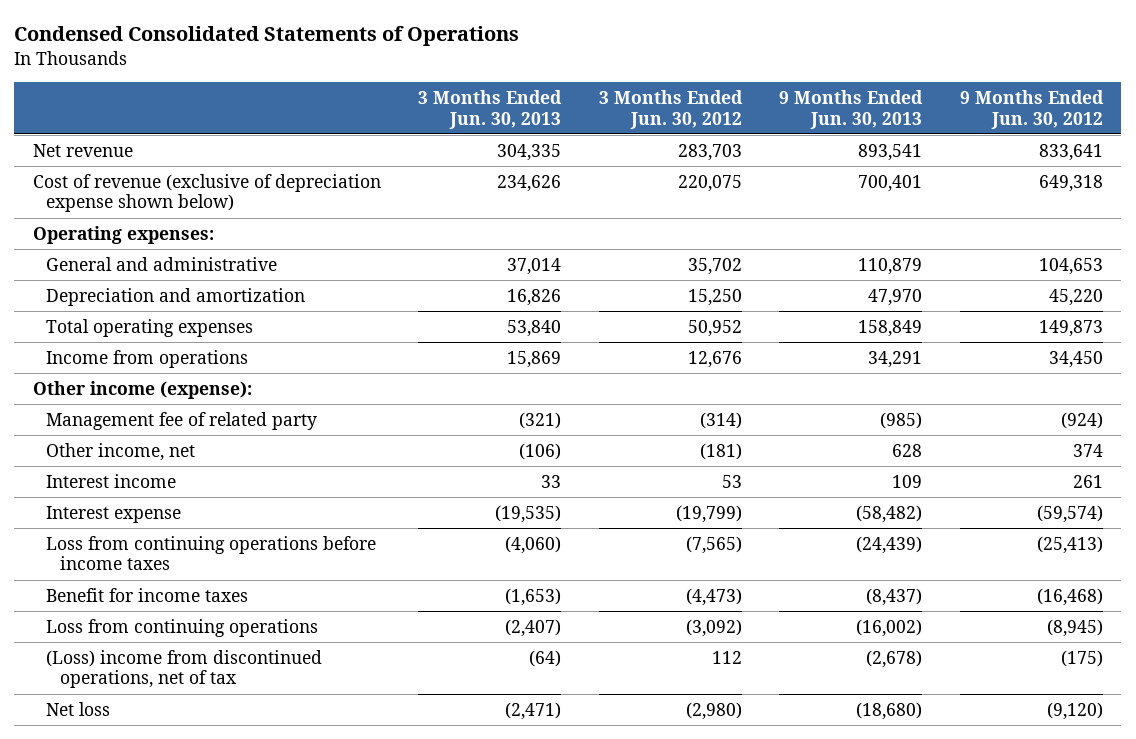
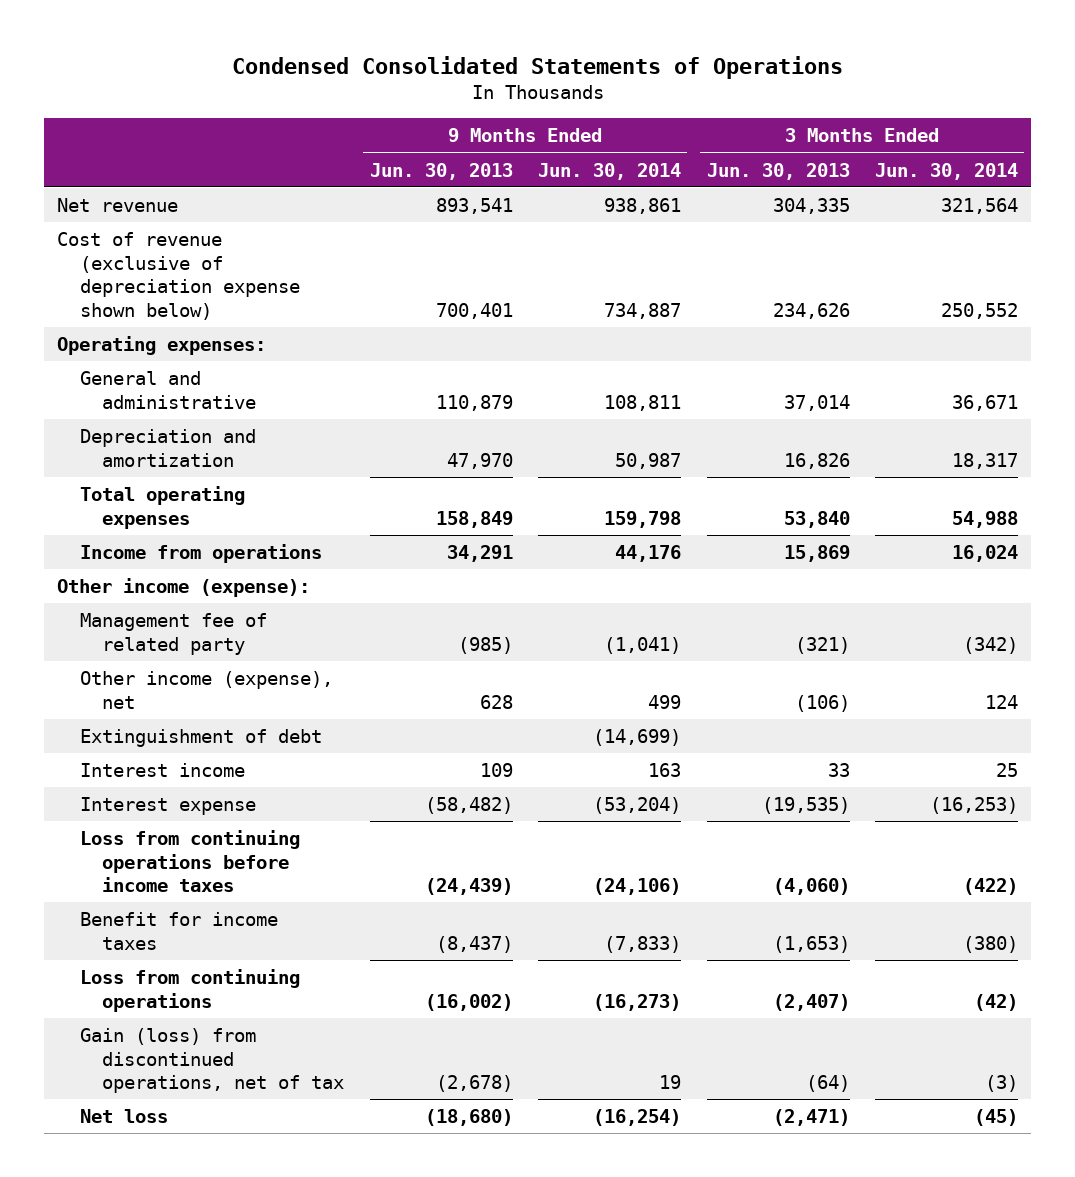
- | 3 Months Ended Jun. 30, 2013 | 3 Months Ended Jun. 30, 2012 | 9 Months Ended Jun. 30, 2013 | 9 Months Ended Jun. 30, 2012
+ | 9 Months Ended Jun. 30, 2013 | 9 Months Ended Jun. 30, 2014 | 3 Months Ended Jun. 30, 2013 | 3 Months Ended Jun. 30, 2014
- Other income, net | (106) | (181) | 628 | 374
+ Other income (expense), net | 628 | 499 | (106) | 124
+ Extinguishment of debt | | (14,699) | |
- (Loss) income from discontinued operations, net of tax | (64) | 112 | (2,678) | (175)
+ Gain (loss) from discontinued operations, net of tax | (2,678) | 19 | (64) | (3)

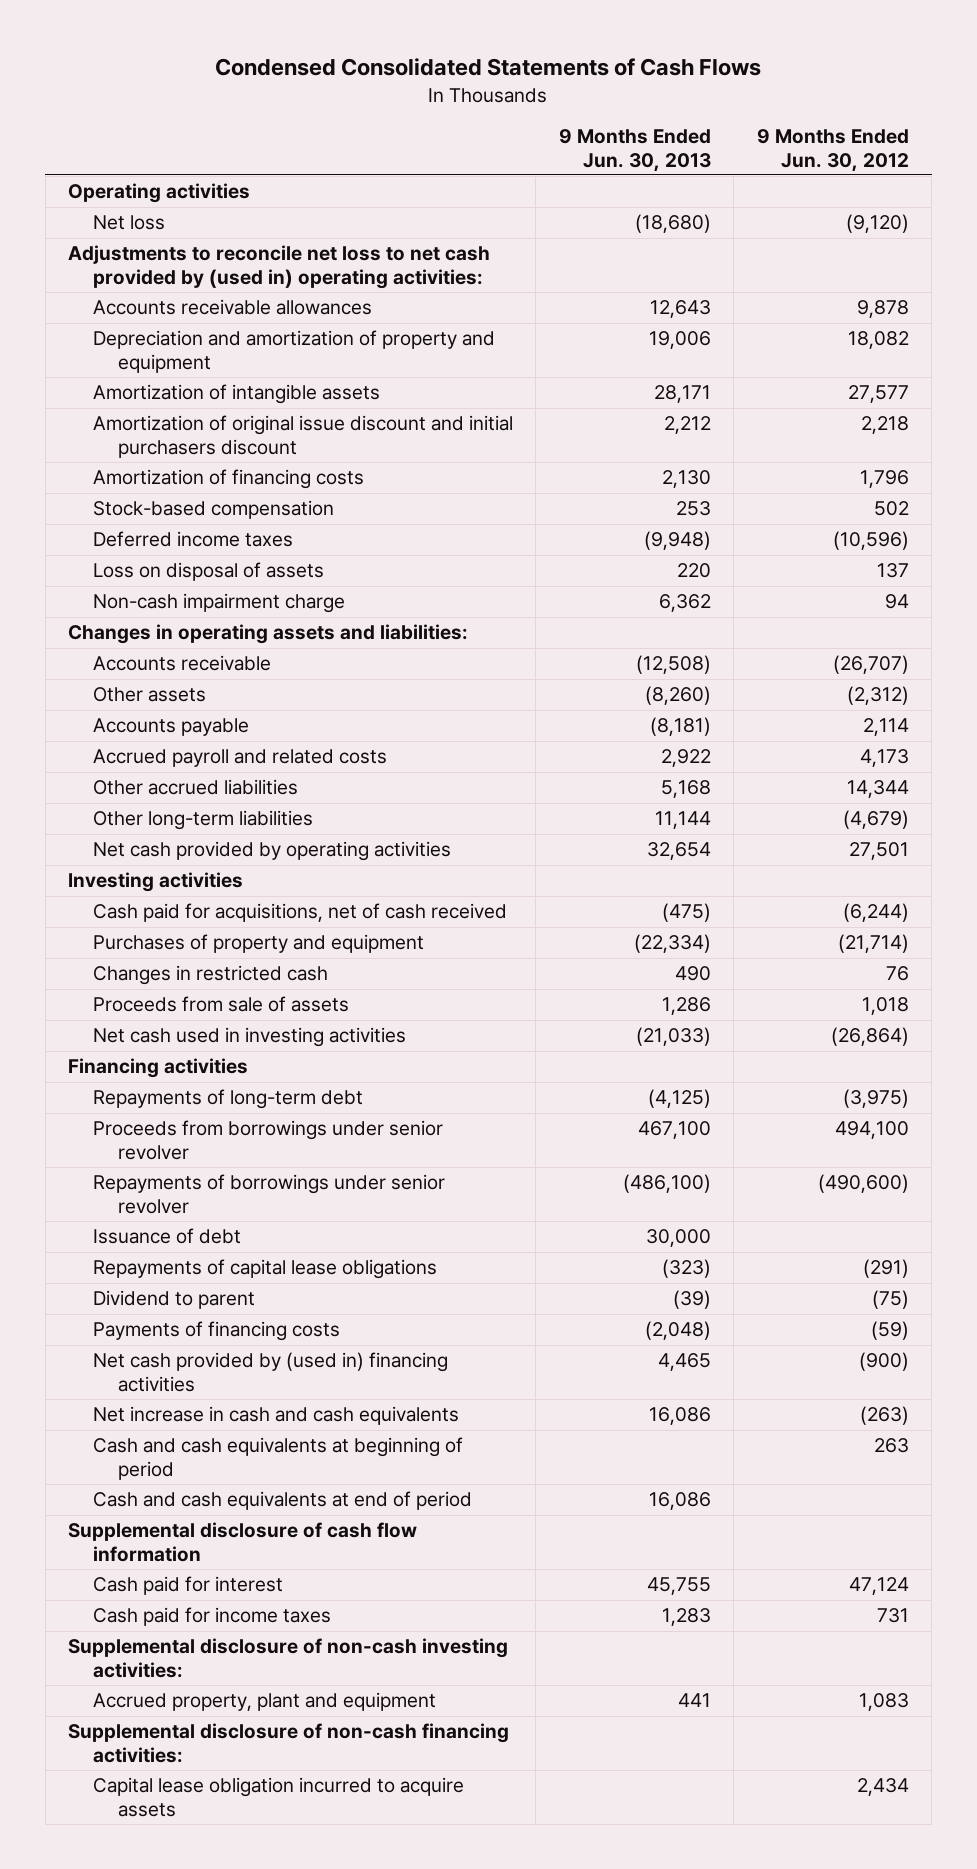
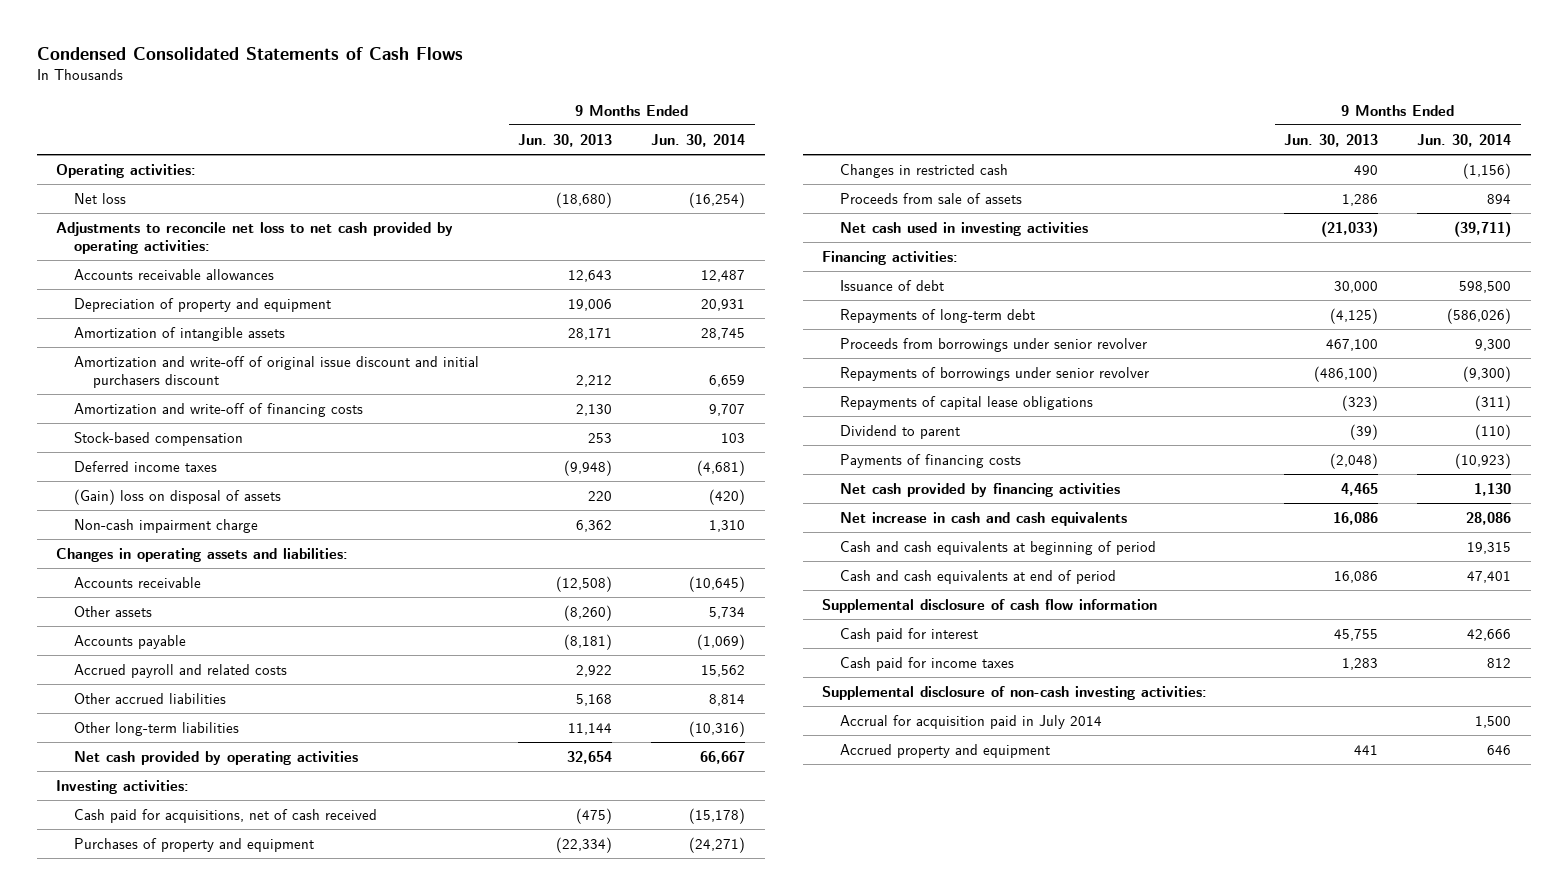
- | 9 Months Ended Jun. 30, 2013 | 9 Months Ended Jun. 30, 2012
+ | 9 Months Ended Jun. 30, 2013 | 9 Months Ended Jun. 30, 2014
- Operating activities
+ Operating activities:
- Adjustments to reconcile net loss to net cash provided by (used in) operating activities:
+ Adjustments to reconcile net loss to net cash provided by operating activities:
- Depreciation and amortization of property and equipment | 19,006 | 18,082
+ Depreciation of property and equipment | 19,006 | 20,931
- Amortization of original issue discount and initial purchasers discount | 2,212 | 2,218
- Amortization of financing costs | 2,130 | 1,796
+ Amortization and write-off of original issue discount and initial purchasers discount | 2,212 | 6,659
+ Amortization and write-off of financing costs | 2,130 | 9,707
- Loss on disposal of assets | 220 | 137
+ (Gain) loss on disposal of assets | 220 | (420)
- Investing activities
+ Investing activities:
- Financing activities
+ Financing activities:
moved up: Issuance of debt | 30,000 | 598,500
- Net cash provided by (used in) financing activities | 4,465 | (900)
+ Net cash provided by financing activities | 4,465 | 1,130
- Accrued property, plant and equipment | 441 | 1,083
- Supplemental disclosure of non-cash financing activities:
- Capital lease obligation incurred to acquire assets | | 2,434
+ Accrual for acquisition paid in July 2014 | | 1,500
+ Accrued property and equipment | 441 | 646

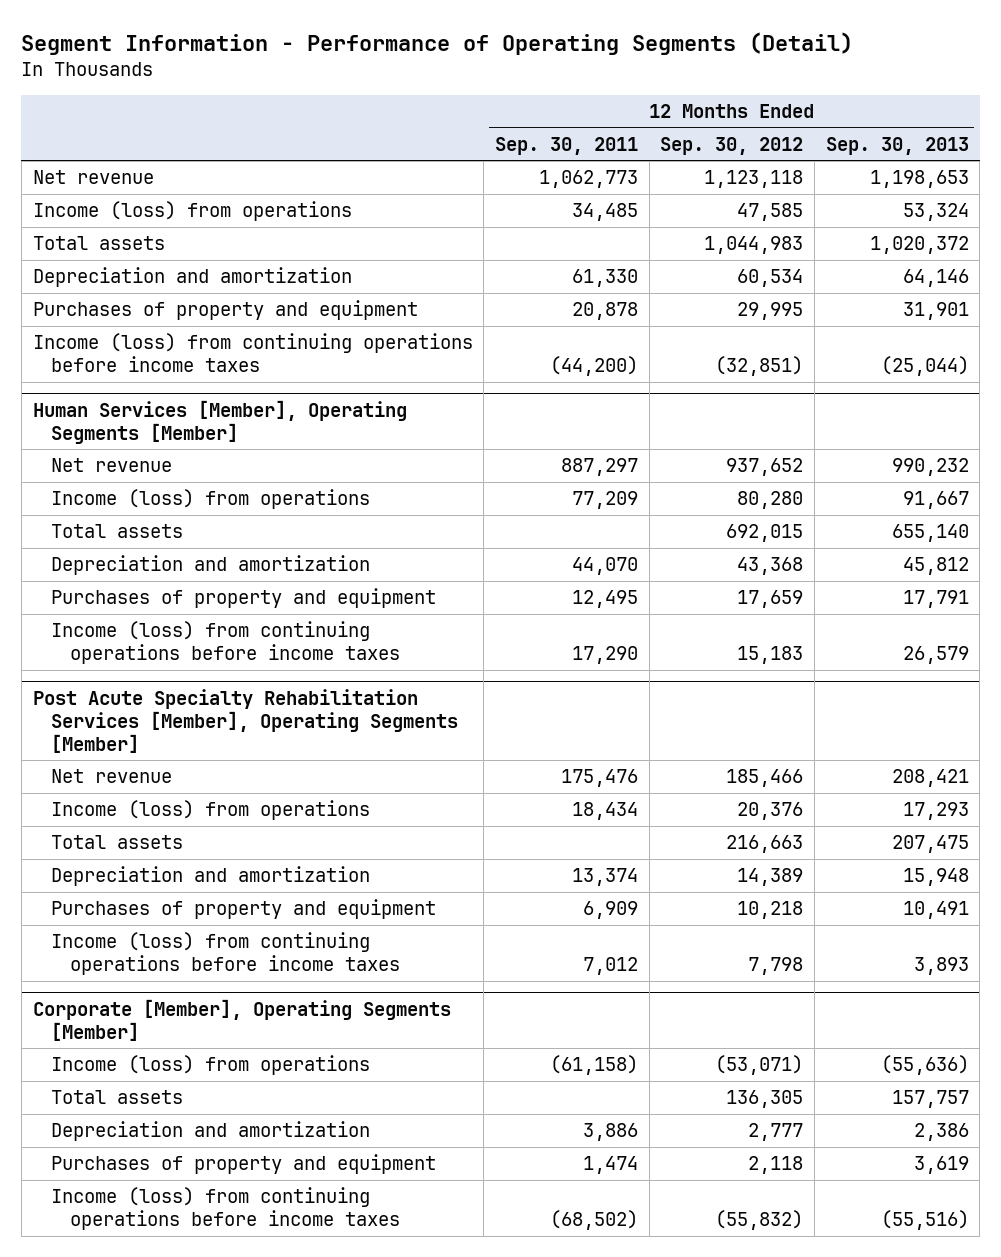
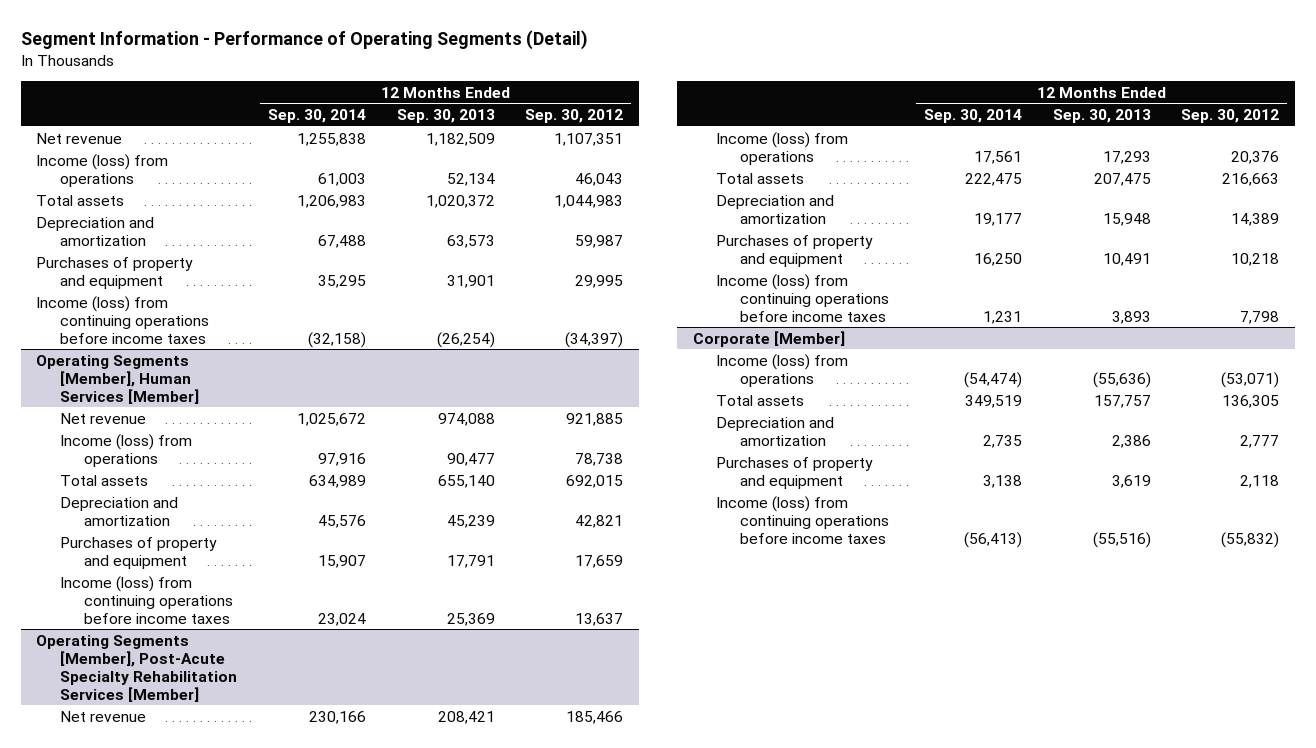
- | 12 Months Ended Sep. 30, 2011 | 12 Months Ended Sep. 30, 2012 | 12 Months Ended Sep. 30, 2013
+ | 12 Months Ended Sep. 30, 2014 | 12 Months Ended Sep. 30, 2013 | 12 Months Ended Sep. 30, 2012
- Net revenue | 1,062,773 | 1,123,118 | 1,198,653
- Income (loss) from operations | 34,485 | 47,585 | 53,324
+ Net revenue | 1,255,838 | 1,182,509 | 1,107,351
+ Income (loss) from operations | 61,003 | 52,134 | 46,043
- Depreciation and amortization | 61,330 | 60,534 | 64,146
+ Depreciation and amortization | 67,488 | 63,573 | 59,987
- Income (loss) from continuing operations before income taxes | (44,200) | (32,851) | (25,044)
- Human Services [Member], Operating Segments [Member]
- Net revenue | 887,297 | 937,652 | 990,232
- Income (loss) from operations | 77,209 | 80,280 | 91,667
+ Income (loss) from continuing operations before income taxes | (32,158) | (26,254) | (34,397)
+ Operating Segments [Member], Human Services [Member]
+ Net revenue | 1,025,672 | 974,088 | 921,885
+ Income (loss) from operations | 97,916 | 90,477 | 78,738
- Depreciation and amortization | 44,070 | 43,368 | 45,812
+ Depreciation and amortization | 45,576 | 45,239 | 42,821
- Income (loss) from continuing operations before income taxes | 17,290 | 15,183 | 26,579
- Post Acute Specialty Rehabilitation Services [Member], Operating Segments [Member]
+ Income (loss) from continuing operations before income taxes | 23,024 | 25,369 | 13,637
+ Operating Segments [Member], Post-Acute Specialty Rehabilitation Services [Member]
- Corporate [Member], Operating Segments [Member]
+ Corporate [Member]

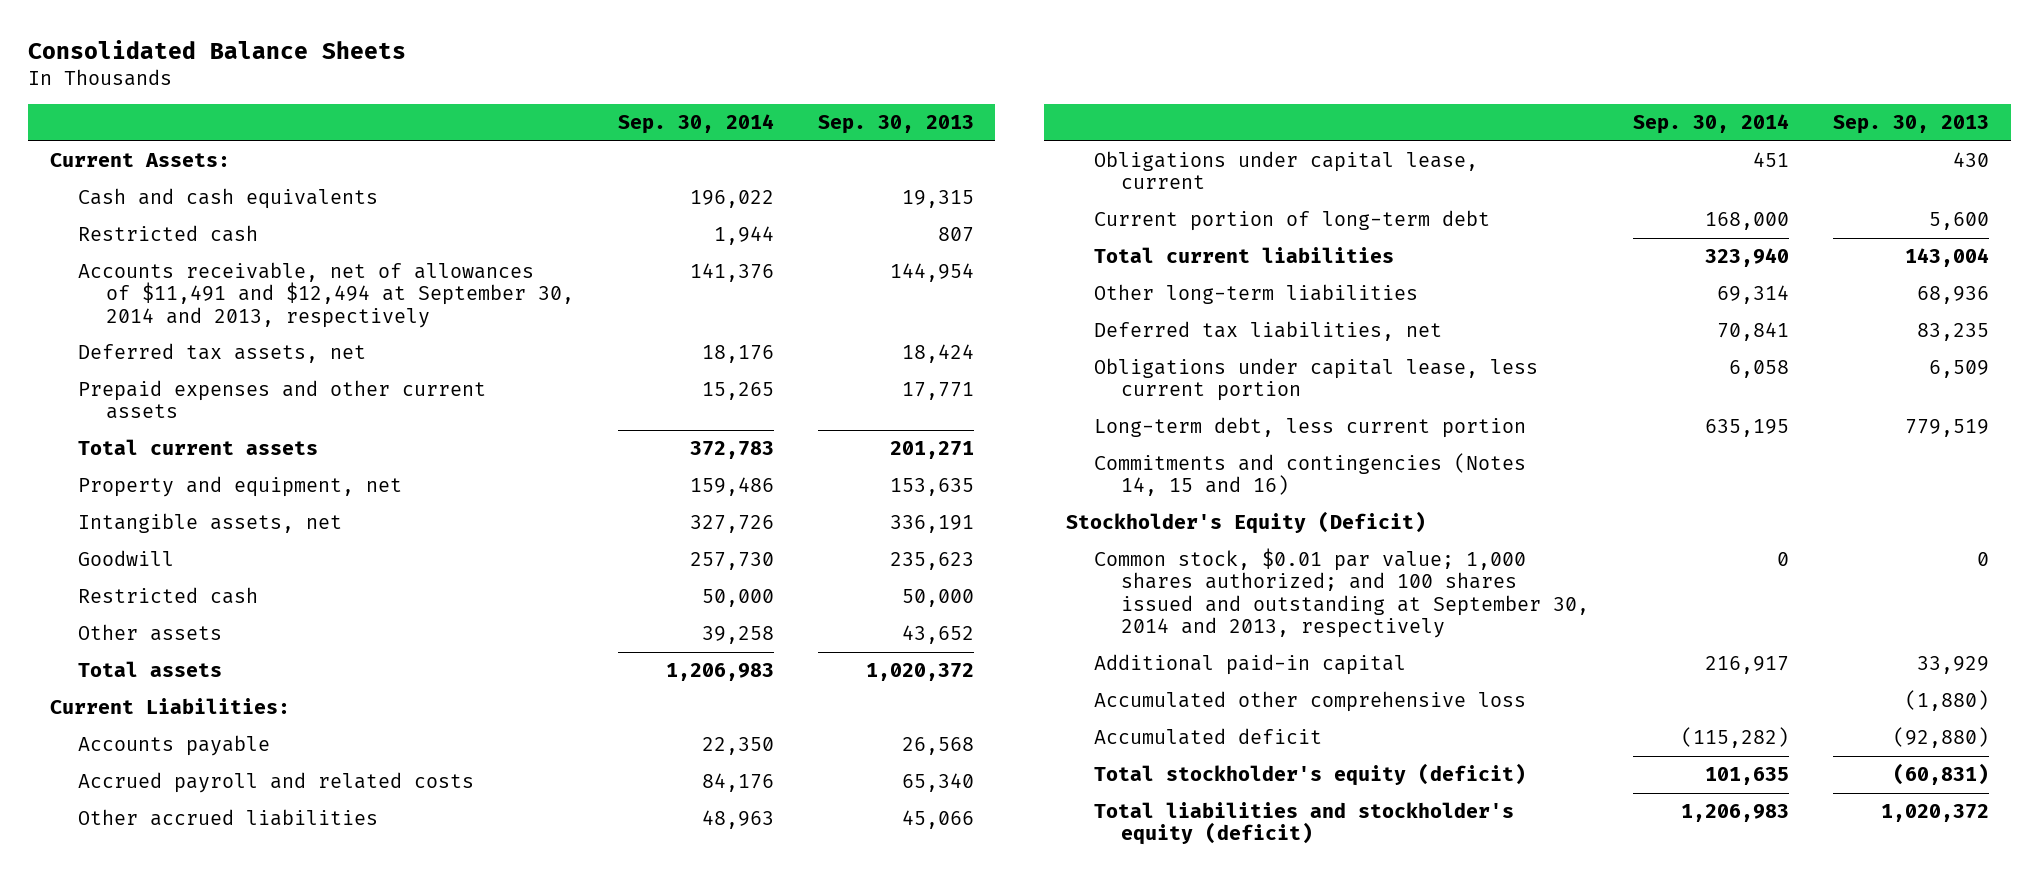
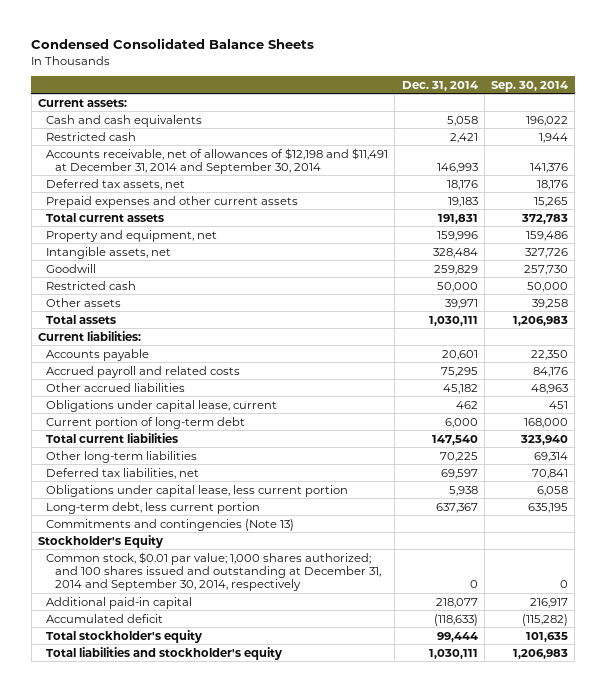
- Consolidated Balance Sheets
+ Condensed Consolidated Balance Sheets
- | Sep. 30, 2014 | Sep. 30, 2013
+ | Dec. 31, 2014 | Sep. 30, 2014
- Current Assets:
+ Current assets:
- Accounts receivable, net of allowances of $11,491 and $12,494 at September 30, 2014 and 2013, respectively | 141,376 | 144,954
+ Accounts receivable, net of allowances of $12,198 and $11,491 at December 31, 2014 and September 30, 2014 | 146,993 | 141,376
- Current Liabilities:
+ Current liabilities:
- Commitments and contingencies (Notes 14, 15 and 16)
- Stockholder's Equity (Deficit)
- Common stock, $0.01 par value; 1,000 shares authorized; and 100 shares issued and outstanding at September 30, 2014 and 2013, respectively | 0 | 0
+ Commitments and contingencies (Note 13)
+ Stockholder's Equity
+ Common stock, $0.01 par value; 1,000 shares authorized; and 100 shares issued and outstanding at December 31, 2014 and September 30, 2014, respectively | 0 | 0
- Accumulated other comprehensive loss | | (1,880)
- Total stockholder's equity (deficit) | 101,635 | (60,831)
- Total liabilities and stockholder's equity (deficit) | 1,206,983 | 1,020,372
+ Total stockholder's equity | 99,444 | 101,635
+ Total liabilities and stockholder's equity | 1,030,111 | 1,206,983

